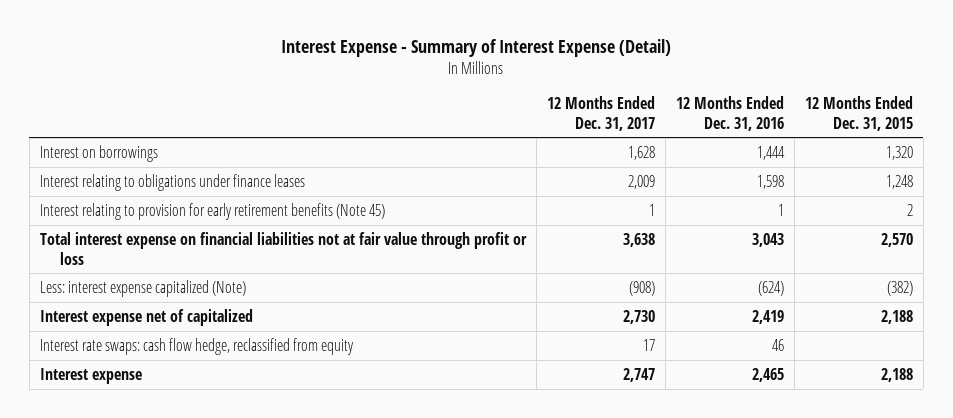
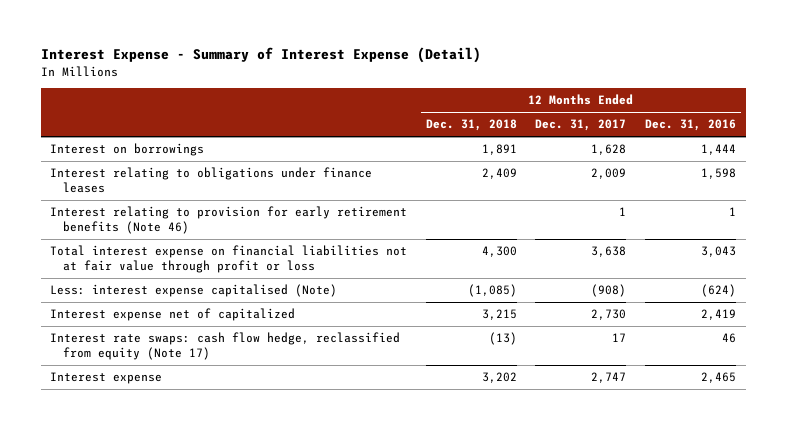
- | 12 Months Ended Dec. 31, 2017 | 12 Months Ended Dec. 31, 2016 | 12 Months Ended Dec. 31, 2015
+ | 12 Months Ended Dec. 31, 2018 | 12 Months Ended Dec. 31, 2017 | 12 Months Ended Dec. 31, 2016
- Interest relating to provision for early retirement benefits (Note 45) | 1 | 1 | 2
+ Interest relating to provision for early retirement benefits (Note 46) | | 1 | 1
- Less: interest expense capitalized (Note) | (908) | (624) | (382)
+ Less: interest expense capitalised (Note) | (1,085) | (908) | (624)
- Interest rate swaps: cash flow hedge, reclassified from equity | 17 | 46 |
+ Interest rate swaps: cash flow hedge, reclassified from equity (Note 17) | (13) | 17 | 46

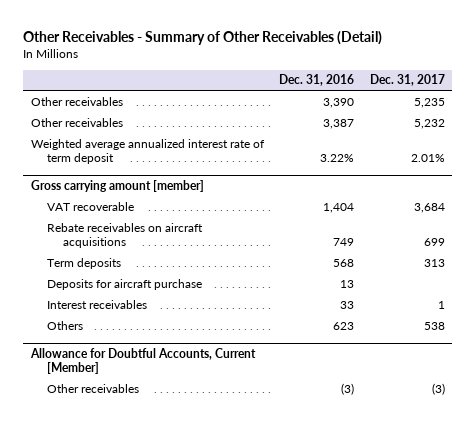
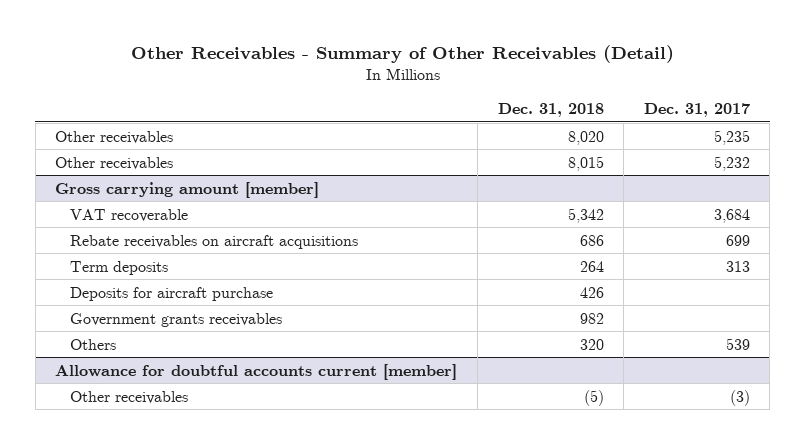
- | Dec. 31, 2016 | Dec. 31, 2017
+ | Dec. 31, 2018 | Dec. 31, 2017
- Weighted average annualized interest rate of term deposit | 3.22% | 2.01%
@ Gross carrying amount [member]
- Interest receivables | 33 | 1
- Others | 623 | 538
- Allowance for Doubtful Accounts, Current [Member]
@ Gross carrying amount [member]
+ Government grants receivables | 982 |
+ Others | 320 | 539
+ Allowance for doubtful accounts current [member]

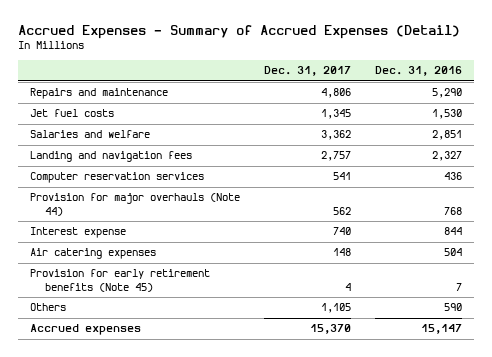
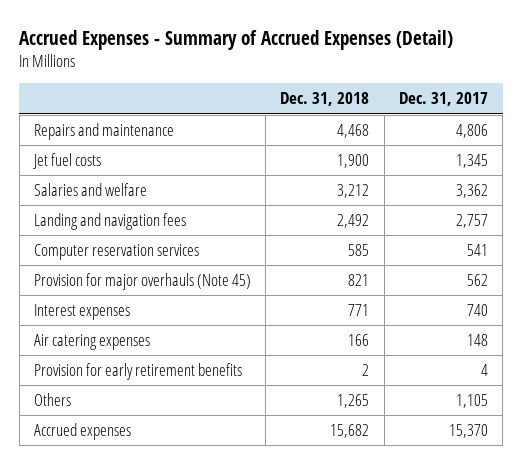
- | Dec. 31, 2017 | Dec. 31, 2016
+ | Dec. 31, 2018 | Dec. 31, 2017
- Provision for major overhauls (Note 44) | 562 | 768
- Interest expense | 740 | 844
+ Provision for major overhauls (Note 45) | 821 | 562
+ Interest expenses | 771 | 740
- Provision for early retirement benefits (Note 45) | 4 | 7
+ Provision for early retirement benefits | 2 | 4

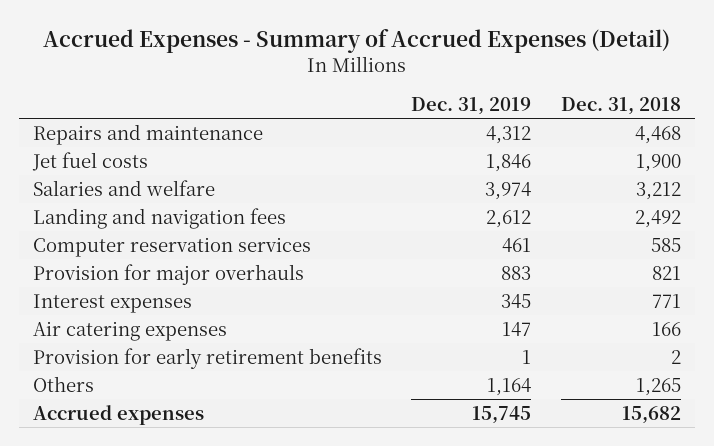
- | Dec. 31, 2018 | Dec. 31, 2017
+ | Dec. 31, 2019 | Dec. 31, 2018
- Provision for major overhauls (Note 45) | 821 | 562
+ Provision for major overhauls | 883 | 821

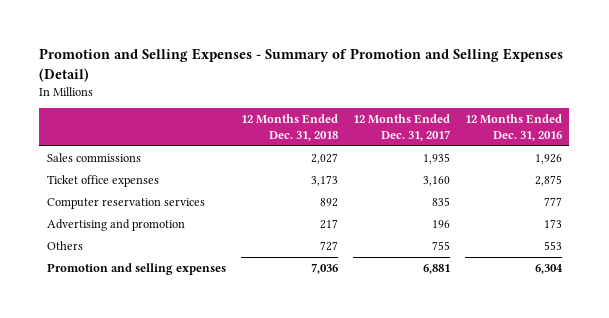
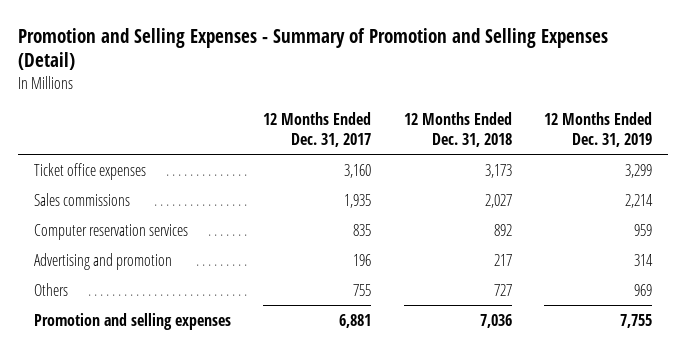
- | 12 Months Ended Dec. 31, 2018 | 12 Months Ended Dec. 31, 2017 | 12 Months Ended Dec. 31, 2016
+ | 12 Months Ended Dec. 31, 2017 | 12 Months Ended Dec. 31, 2018 | 12 Months Ended Dec. 31, 2019
moved down: Sales commissions | 1,935 | 2,027 | 2,214

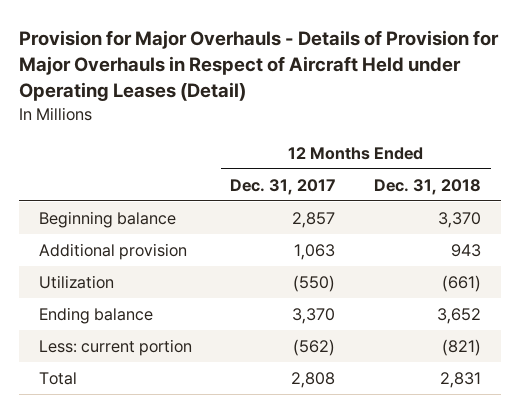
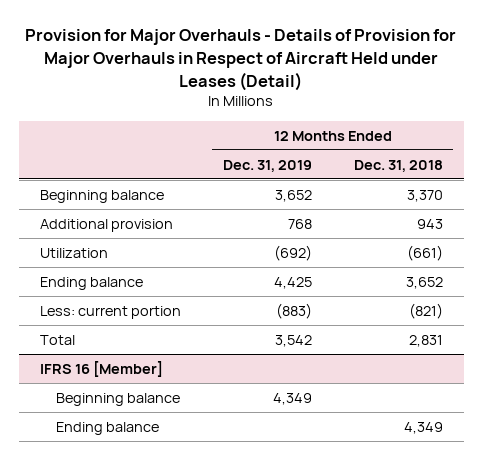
- Provision for Major Overhauls - Details of Provision for Major Overhauls in Respect of Aircraft Held under Operating Leases (Detail)
+ Provision for Major Overhauls - Details of Provision for Major Overhauls in Respect of Aircraft Held under Leases (Detail)
- | 12 Months Ended Dec. 31, 2017 | 12 Months Ended Dec. 31, 2018
+ | 12 Months Ended Dec. 31, 2019 | 12 Months Ended Dec. 31, 2018
+ IFRS 16 [Member]
+ Beginning balance | 4,349 |
+ Ending balance | | 4,349

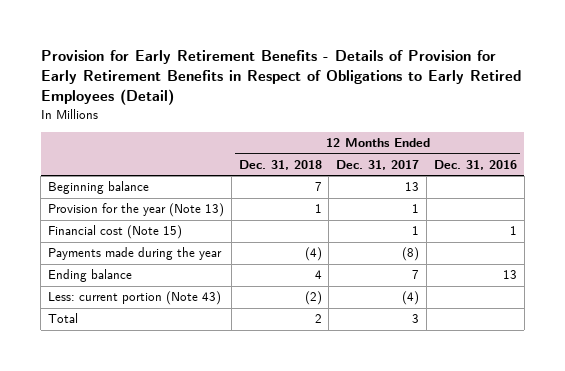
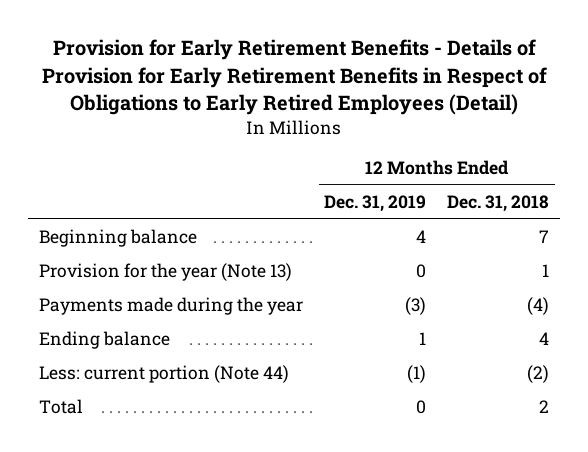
- | 12 Months Ended Dec. 31, 2018 | 12 Months Ended Dec. 31, 2017 | 12 Months Ended Dec. 31, 2016
+ | 12 Months Ended Dec. 31, 2019 | 12 Months Ended Dec. 31, 2018
- Financial cost (Note 15) | | 1 | 1
- Less: current portion (Note 43) | (2) | (4) |
+ Less: current portion (Note 44) | (1) | (2)

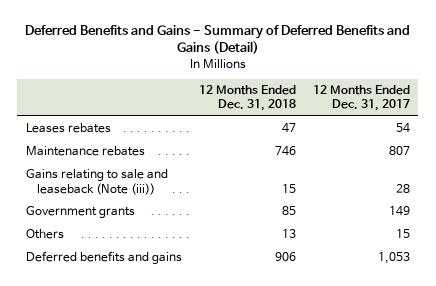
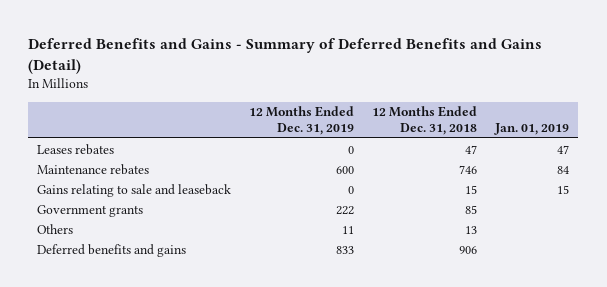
- | 12 Months Ended Dec. 31, 2018 | 12 Months Ended Dec. 31, 2017
+ | 12 Months Ended Dec. 31, 2019 | 12 Months Ended Dec. 31, 2018 | Jan. 01, 2019
- Gains relating to sale and leaseback (Note (iii)) | 15 | 28
+ Gains relating to sale and leaseback | 0 | 15 | 15

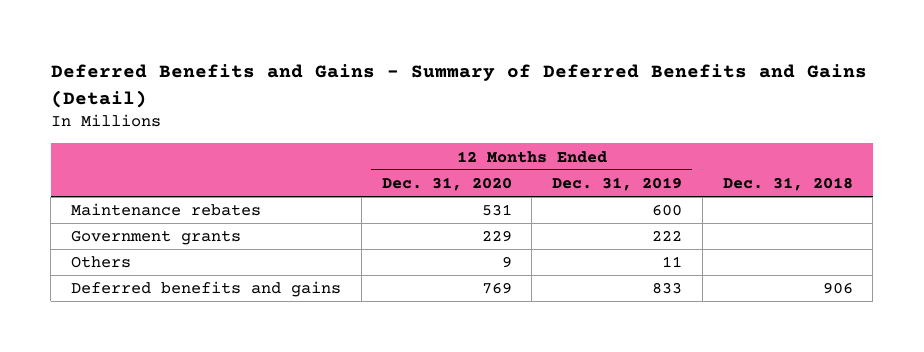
- | 12 Months Ended Dec. 31, 2019 | 12 Months Ended Dec. 31, 2018 | Jan. 01, 2019
+ | 12 Months Ended Dec. 31, 2020 | 12 Months Ended Dec. 31, 2019 | Dec. 31, 2018
- Leases rebates | 0 | 47 | 47
- Gains relating to sale and leaseback | 0 | 15 | 15

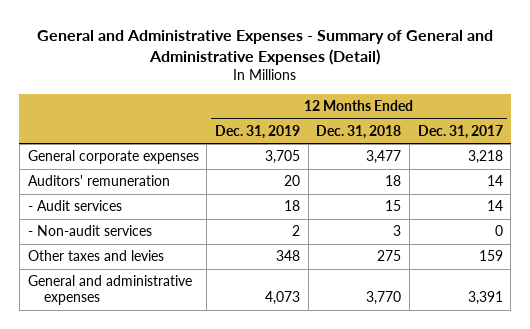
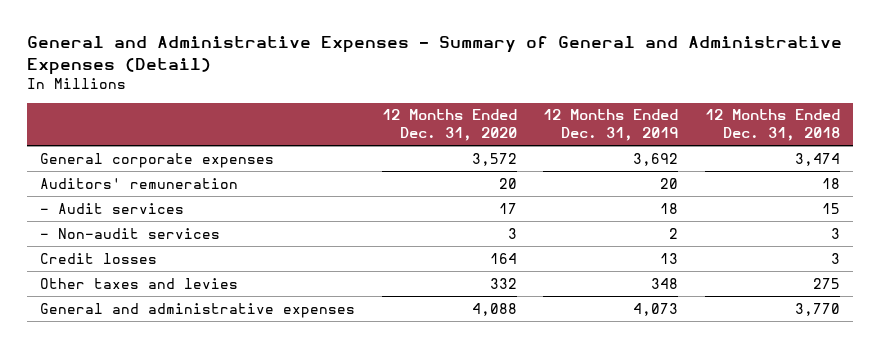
- | 12 Months Ended Dec. 31, 2019 | 12 Months Ended Dec. 31, 2018 | 12 Months Ended Dec. 31, 2017
+ | 12 Months Ended Dec. 31, 2020 | 12 Months Ended Dec. 31, 2019 | 12 Months Ended Dec. 31, 2018
- General corporate expenses | 3,705 | 3,477 | 3,218
+ General corporate expenses | 3,572 | 3,692 | 3,474
+ Credit losses | 164 | 13 | 3

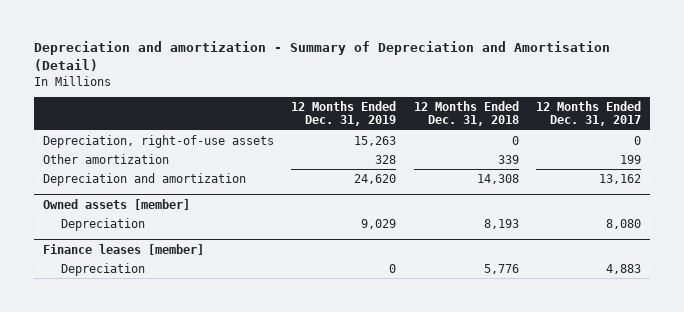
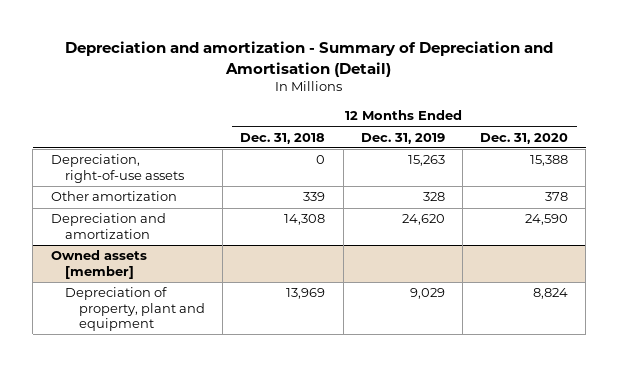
- | 12 Months Ended Dec. 31, 2019 | 12 Months Ended Dec. 31, 2018 | 12 Months Ended Dec. 31, 2017
+ | 12 Months Ended Dec. 31, 2018 | 12 Months Ended Dec. 31, 2019 | 12 Months Ended Dec. 31, 2020
@ Owned assets [member]
- Depreciation | 9,029 | 8,193 | 8,080
- Finance leases [member]
- Depreciation | 0 | 5,776 | 4,883
@ Owned assets [member]
+ Depreciation of property, plant and equipment | 13,969 | 9,029 | 8,824

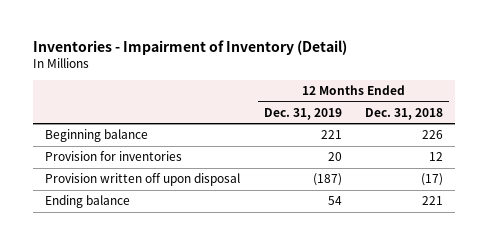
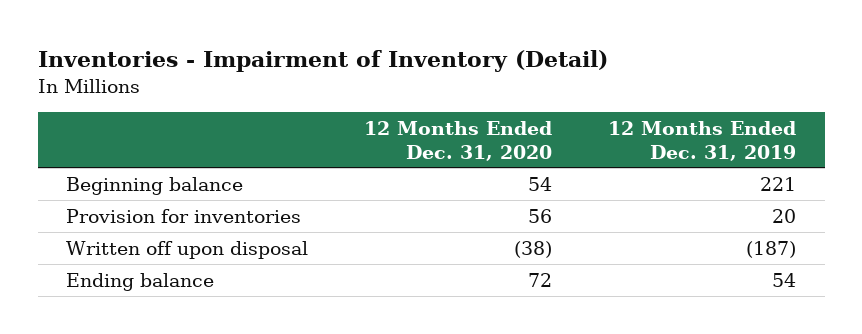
- | 12 Months Ended Dec. 31, 2019 | 12 Months Ended Dec. 31, 2018
+ | 12 Months Ended Dec. 31, 2020 | 12 Months Ended Dec. 31, 2019
- Provision written off upon disposal | (187) | (17)
+ Written off upon disposal | (38) | (187)

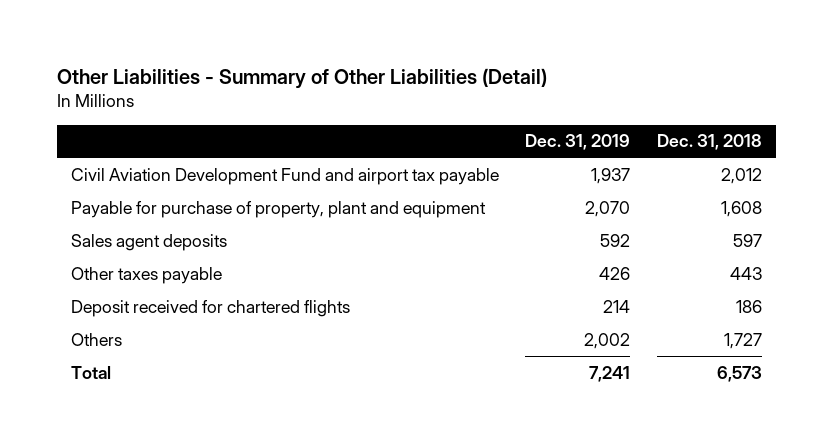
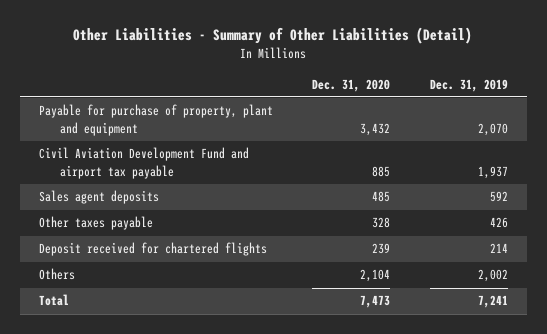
- | Dec. 31, 2019 | Dec. 31, 2018
+ | Dec. 31, 2020 | Dec. 31, 2019
moved down: Civil Aviation Development Fund and airport tax payable | 885 | 1,937

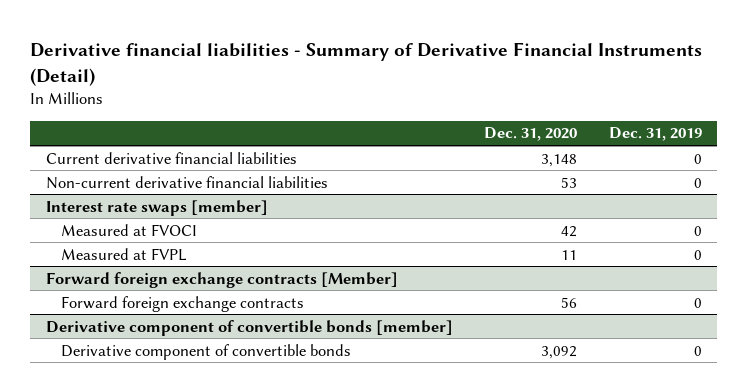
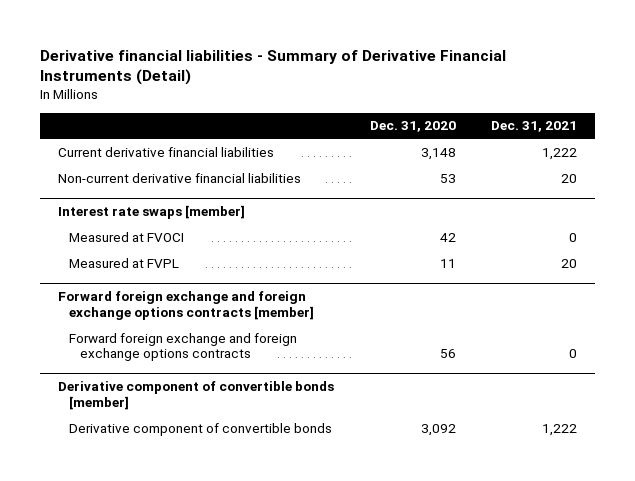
- | Dec. 31, 2020 | Dec. 31, 2019
+ | Dec. 31, 2020 | Dec. 31, 2021
- Forward foreign exchange contracts [Member]
- Forward foreign exchange contracts | 56 | 0
+ Forward foreign exchange and foreign exchange options contracts [member]
+ Forward foreign exchange and foreign exchange options contracts | 56 | 0

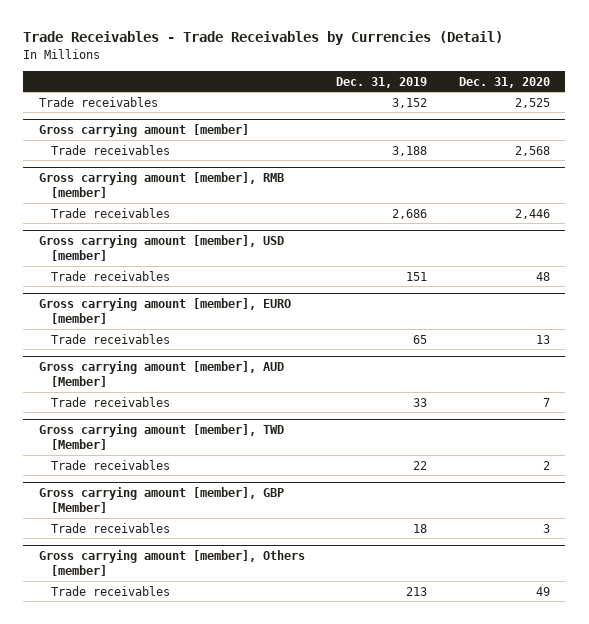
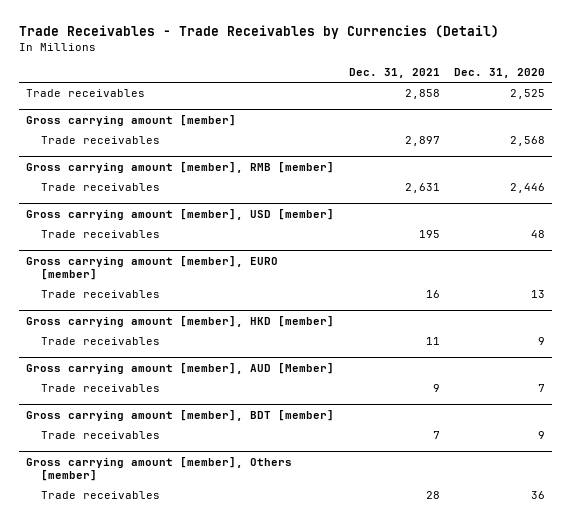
- | Dec. 31, 2019 | Dec. 31, 2020
+ | Dec. 31, 2021 | Dec. 31, 2020
+ Gross carrying amount [member], HKD [member]
+ Trade receivables | 11 | 9
- Gross carrying amount [member], TWD [Member]
- Trade receivables | 22 | 2
- Gross carrying amount [member], GBP [Member]
- Trade receivables | 18 | 3
+ Gross carrying amount [member], BDT [member]
+ Trade receivables | 7 | 9
@ Gross carrying amount [member], Others [member]
- Trade receivables | 213 | 49
+ Trade receivables | 28 | 36

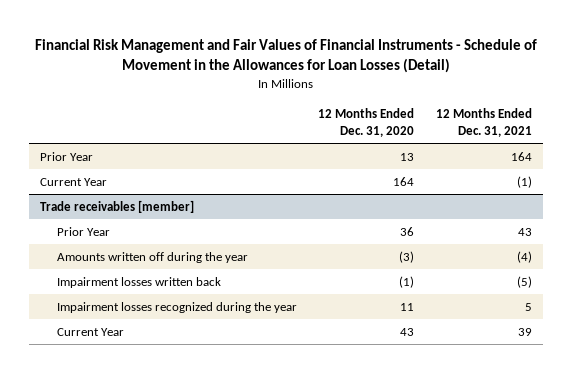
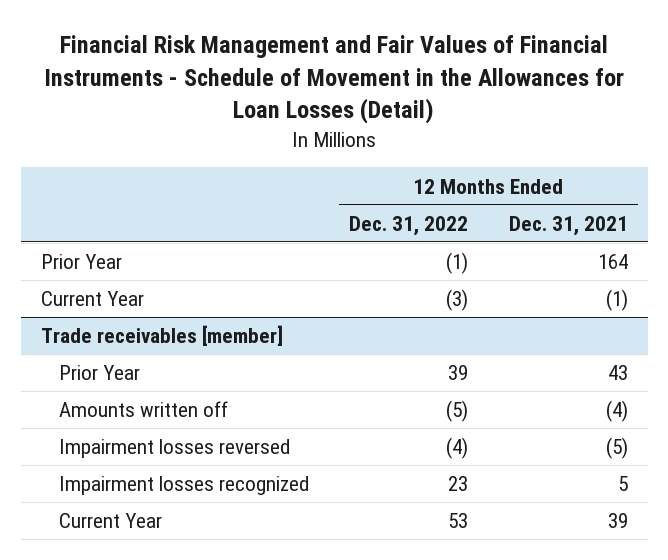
- | 12 Months Ended Dec. 31, 2020 | 12 Months Ended Dec. 31, 2021
+ | 12 Months Ended Dec. 31, 2022 | 12 Months Ended Dec. 31, 2021
@ Trade receivables [member]
- Amounts written off during the year | (3) | (4)
- Impairment losses written back | (1) | (5)
- Impairment losses recognized during the year | 11 | 5
+ Amounts written off | (5) | (4)
+ Impairment losses reversed | (4) | (5)
+ Impairment losses recognized | 23 | 5

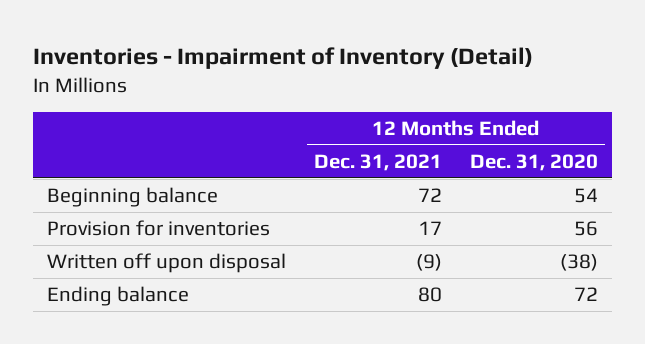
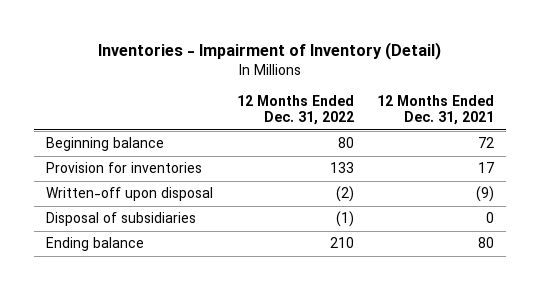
- | 12 Months Ended Dec. 31, 2021 | 12 Months Ended Dec. 31, 2020
+ | 12 Months Ended Dec. 31, 2022 | 12 Months Ended Dec. 31, 2021
- Written off upon disposal | (9) | (38)
+ Written-off upon disposal | (2) | (9)
+ Disposal of subsidiaries | (1) | 0

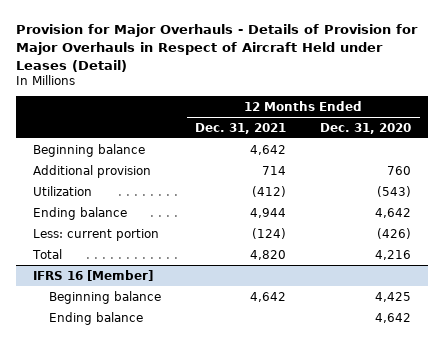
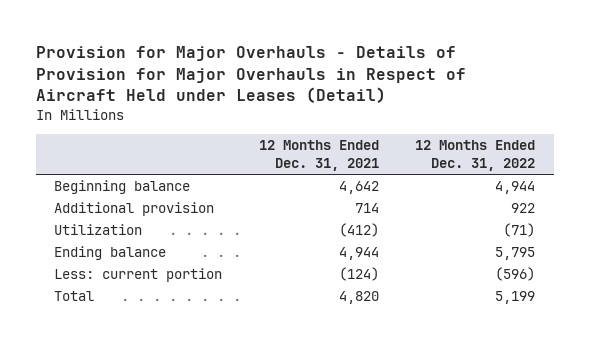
- | 12 Months Ended Dec. 31, 2021 | 12 Months Ended Dec. 31, 2020
+ | 12 Months Ended Dec. 31, 2021 | 12 Months Ended Dec. 31, 2022
- IFRS 16 [Member]
- Beginning balance | 4,642 | 4,425
- Ending balance | | 4,642

